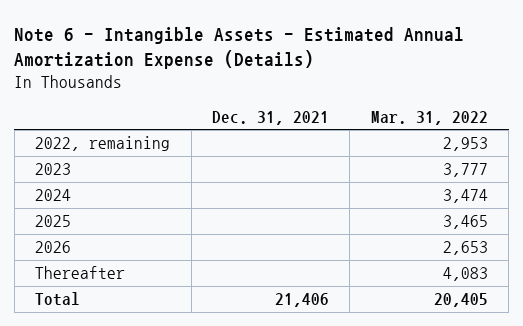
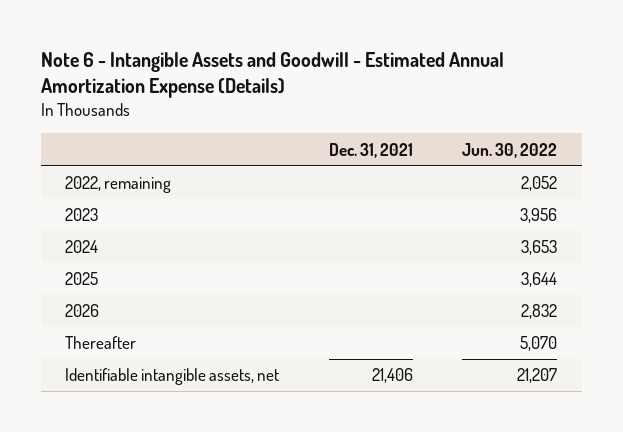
- Note 6 - Intangible Assets - Estimated Annual Amortization Expense (Details)
+ Note 6 - Intangible Assets and Goodwill - Estimated Annual Amortization Expense (Details)
- | Dec. 31, 2021 | Mar. 31, 2022
+ | Dec. 31, 2021 | Jun. 30, 2022
- Total | 21,406 | 20,405
+ Identifiable intangible assets, net | 21,406 | 21,207

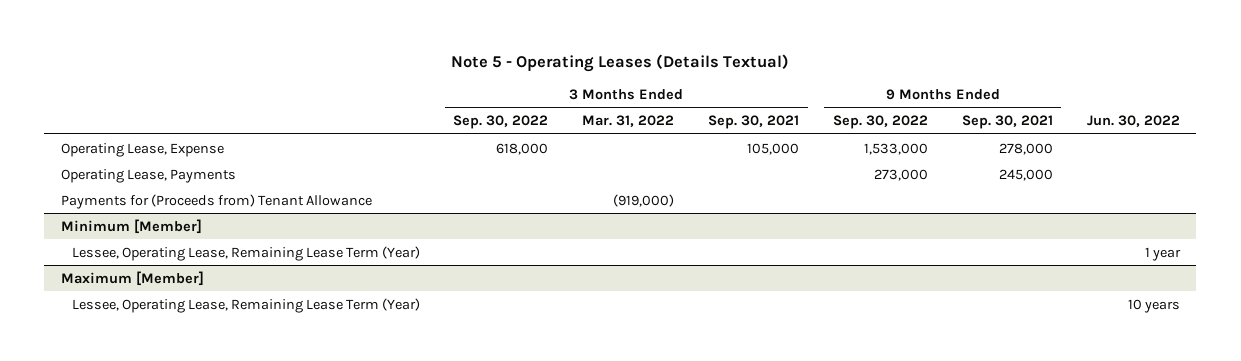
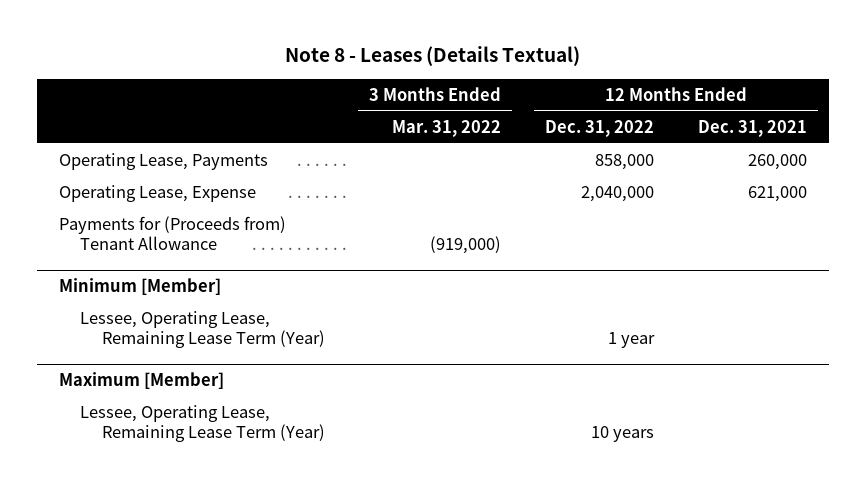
- Note 5 - Operating Leases (Details Textual)
+ Note 8 - Leases (Details Textual)
- | 3 Months Ended Sep. 30, 2022 | 3 Months Ended Mar. 31, 2022 | 3 Months Ended Sep. 30, 2021 | 9 Months Ended Sep. 30, 2022 | 9 Months Ended Sep. 30, 2021 | Jun. 30, 2022
+ | 3 Months Ended Mar. 31, 2022 | 12 Months Ended Dec. 31, 2022 | 12 Months Ended Dec. 31, 2021
moved down: Operating Lease, Expense | | 2,040,000 | 621,000

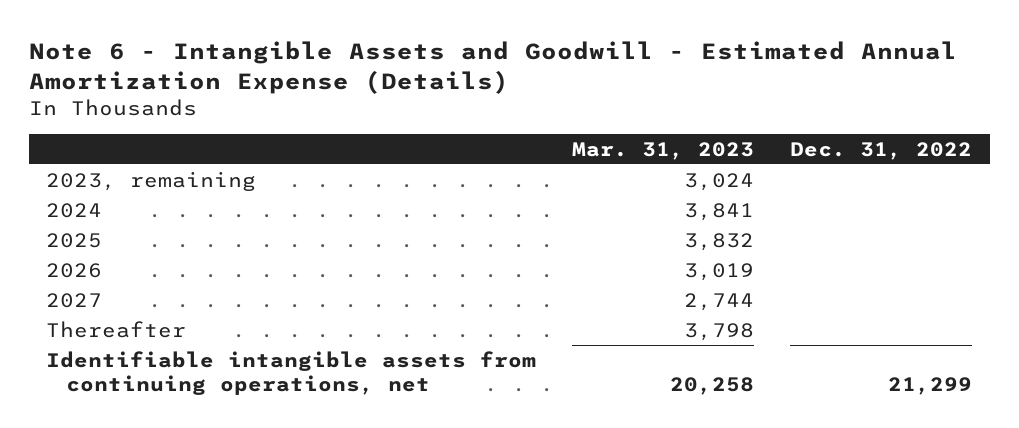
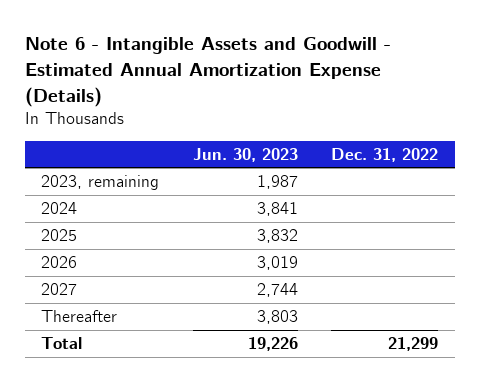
- | Mar. 31, 2023 | Dec. 31, 2022
+ | Jun. 30, 2023 | Dec. 31, 2022
- Identifiable intangible assets from continuing operations, net | 20,258 | 21,299
+ Total | 19,226 | 21,299

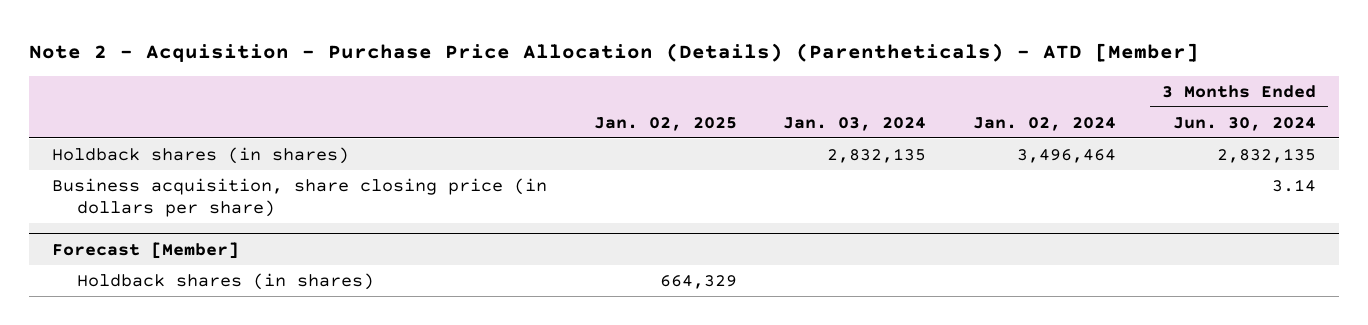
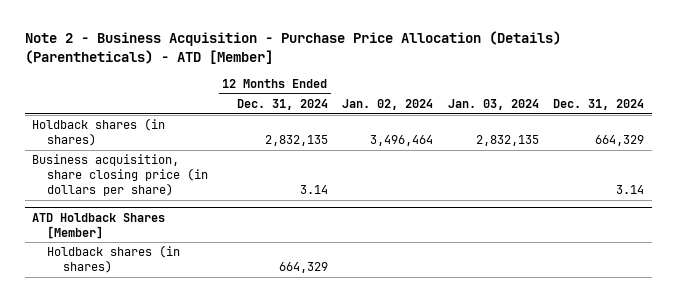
- Note 2 - Acquisition - Purchase Price Allocation (Details) (Parentheticals) - ATD [Member]
+ Note 2 - Business Acquisition - Purchase Price Allocation (Details) (Parentheticals) - ATD [Member]
- | Jan. 02, 2025 | Jan. 03, 2024 | Jan. 02, 2024 | 3 Months Ended Jun. 30, 2024
+ | 12 Months Ended Dec. 31, 2024 | Jan. 02, 2024 | Jan. 03, 2024 | Dec. 31, 2024
- Forecast [Member]
+ ATD Holdback Shares [Member]

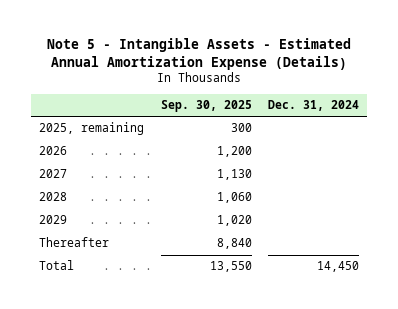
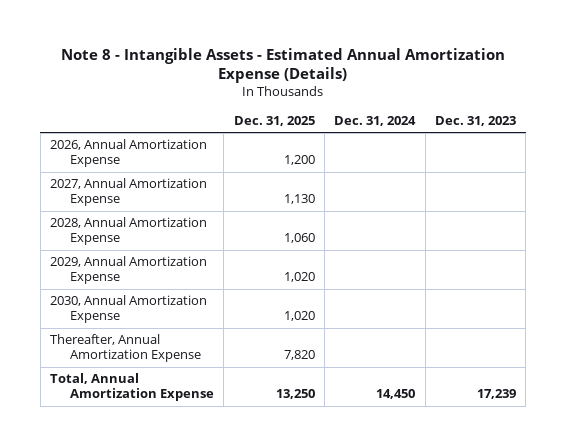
- Note 5 - Intangible Assets - Estimated Annual Amortization Expense (Details)
+ Note 8 - Intangible Assets - Estimated Annual Amortization Expense (Details)
- | Sep. 30, 2025 | Dec. 31, 2024
+ | Dec. 31, 2025 | Dec. 31, 2024 | Dec. 31, 2023
- 2025, remaining | 300 |
- 2026 | 1,200 |
- 2027 | 1,130 |
- 2028 | 1,060 |
- 2029 | 1,020 |
- Thereafter | 8,840 |
- Total | 13,550 | 14,450
+ 2026, Annual Amortization Expense | 1,200 | |
+ 2027, Annual Amortization Expense | 1,130 | |
+ 2028, Annual Amortization Expense | 1,060 | |
+ 2029, Annual Amortization Expense | 1,020 | |
+ 2030, Annual Amortization Expense | 1,020 | |
+ Thereafter, Annual Amortization Expense | 7,820 | |
+ Total, Annual Amortization Expense | 13,250 | 14,450 | 17,239

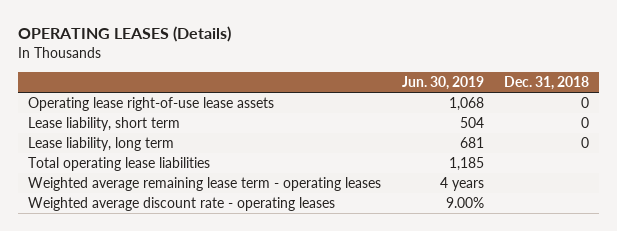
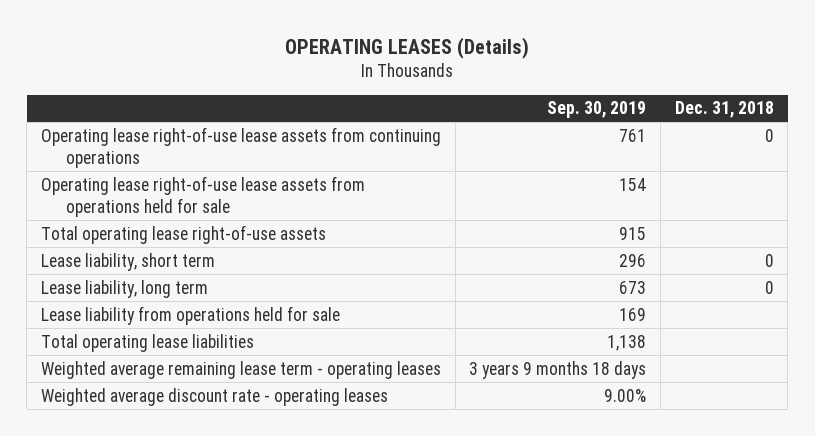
- | Jun. 30, 2019 | Dec. 31, 2018
+ | Sep. 30, 2019 | Dec. 31, 2018
- Operating lease right-of-use lease assets | 1,068 | 0
+ Operating lease right-of-use lease assets from continuing operations | 761 | 0
+ Operating lease right-of-use lease assets from operations held for sale | 154 |
+ Total operating lease right-of-use assets | 915 |
+ Lease liability from operations held for sale | 169 |

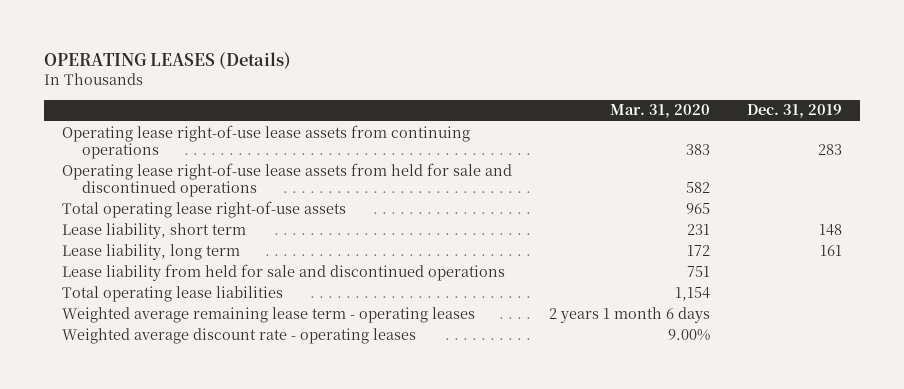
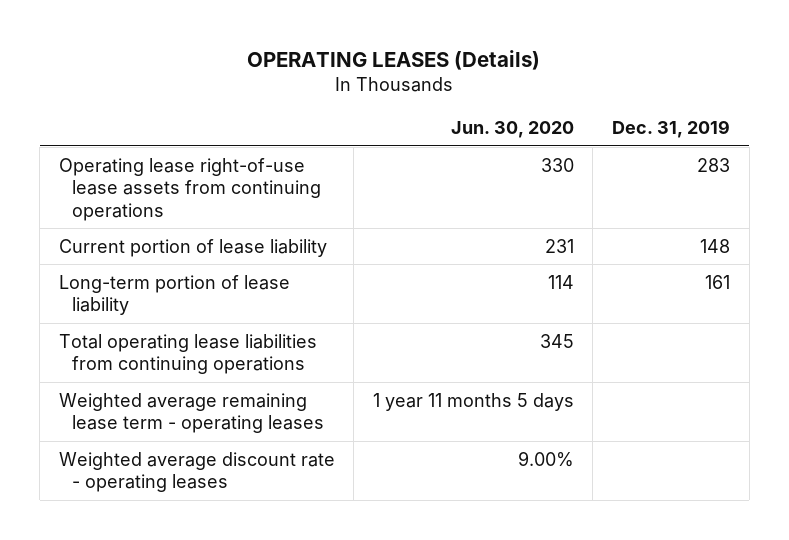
- | Mar. 31, 2020 | Dec. 31, 2019
+ | Jun. 30, 2020 | Dec. 31, 2019
- Operating lease right-of-use lease assets from held for sale and discontinued operations | 582 |
- Total operating lease right-of-use assets | 965 |
- Lease liability, short term | 231 | 148
- Lease liability, long term | 172 | 161
- Lease liability from held for sale and discontinued operations | 751 |
- Total operating lease liabilities | 1,154 |
+ Current portion of lease liability | 231 | 148
+ Long-term portion of lease liability | 114 | 161
+ Total operating lease liabilities from continuing operations | 345 |

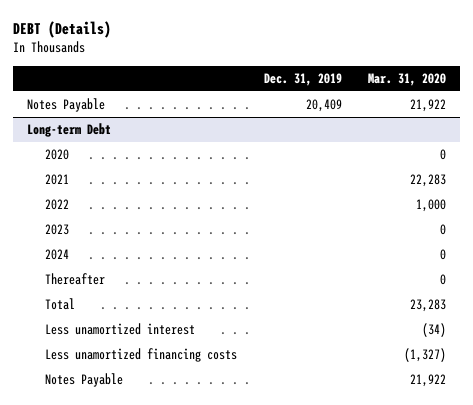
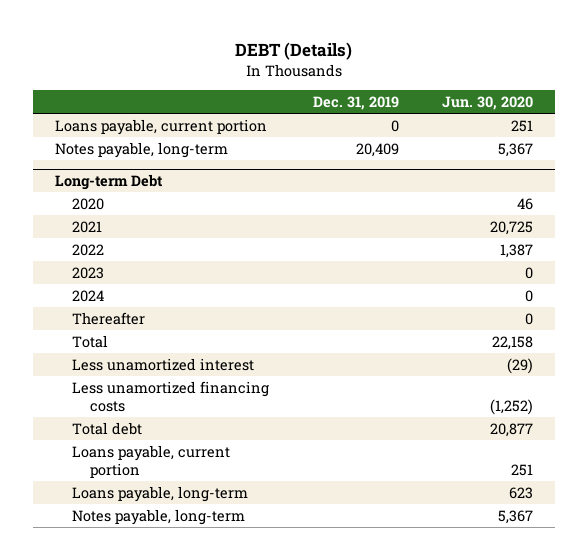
- | Dec. 31, 2019 | Mar. 31, 2020
+ | Dec. 31, 2019 | Jun. 30, 2020
- Notes Payable | 20,409 | 21,922
+ Loans payable, current portion | 0 | 251
+ Notes payable, long-term | 20,409 | 5,367
@ Long-term Debt
- Notes Payable | | 21,922
+ Total debt | | 20,877
+ Loans payable, current portion | | 251
+ Loans payable, long-term | | 623
+ Notes payable, long-term | | 5,367

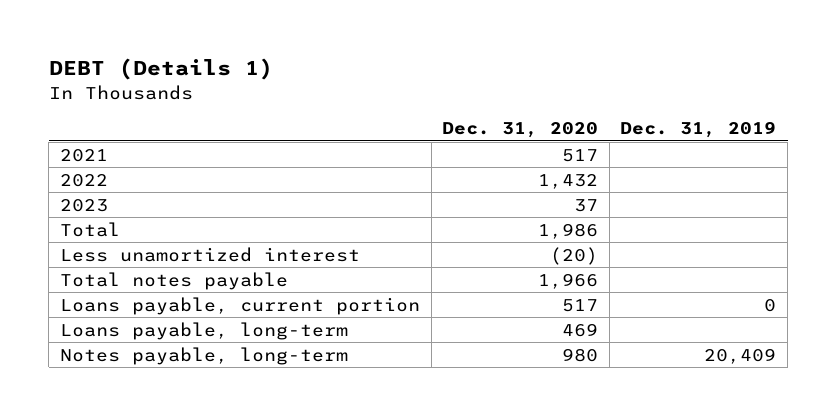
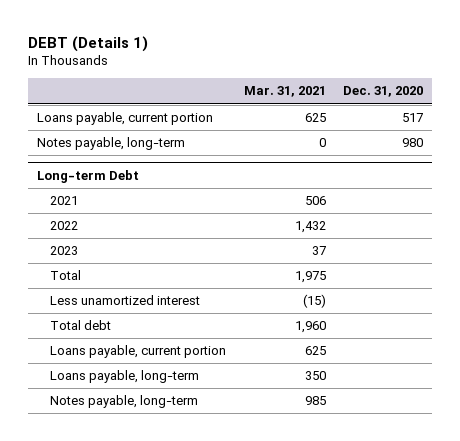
- | Dec. 31, 2020 | Dec. 31, 2019
+ | Mar. 31, 2021 | Dec. 31, 2020
- 2021 | 517 |
- 2022 | 1,432 |
- 2023 | 37 |
- Total | 1,986 |
- Less unamortized interest | (20) |
- Total notes payable | 1,966 |
- Loans payable, long-term | 469 |
+ Long-term Debt
+ 2021 | 506 |
+ 2022 | 1,432 |
+ 2023 | 37 |
+ Total | 1,975 |
+ Less unamortized interest | (15) |
+ Total debt | 1,960 |
+ Loans payable, current portion | 625 |
+ Loans payable, long-term | 350 |
+ Notes payable, long-term | 985 |

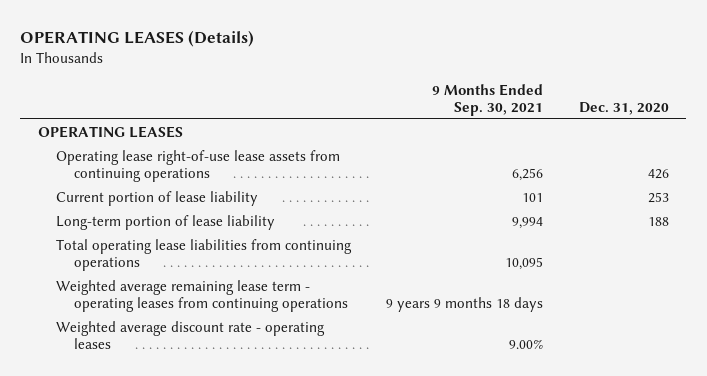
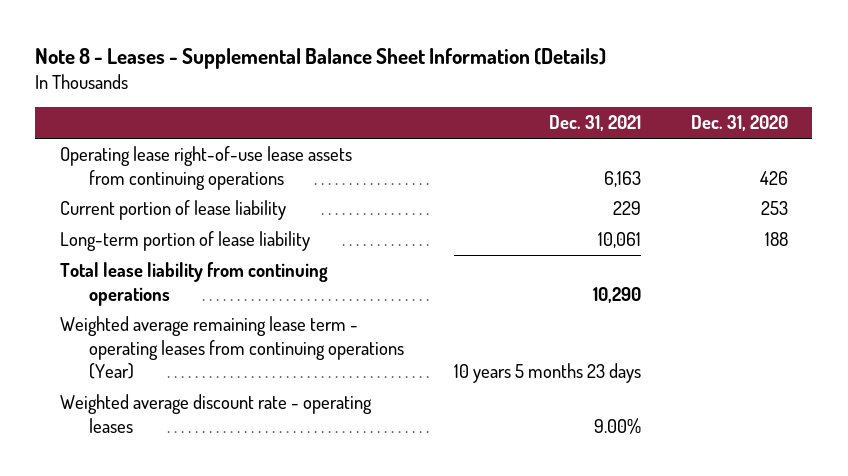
- OPERATING LEASES (Details)
+ Note 8 - Leases - Supplemental Balance Sheet Information (Details)
- | 9 Months Ended Sep. 30, 2021 | Dec. 31, 2020
+ | Dec. 31, 2021 | Dec. 31, 2020
- OPERATING LEASES
- Total operating lease liabilities from continuing operations | 10,095 |
- Weighted average remaining lease term - operating leases from continuing operations | 9 years 9 months 18 days |
+ Total lease liability from continuing operations | 10,290 |
+ Weighted average remaining lease term - operating leases from continuing operations (Year) | 10 years 5 months 23 days |

